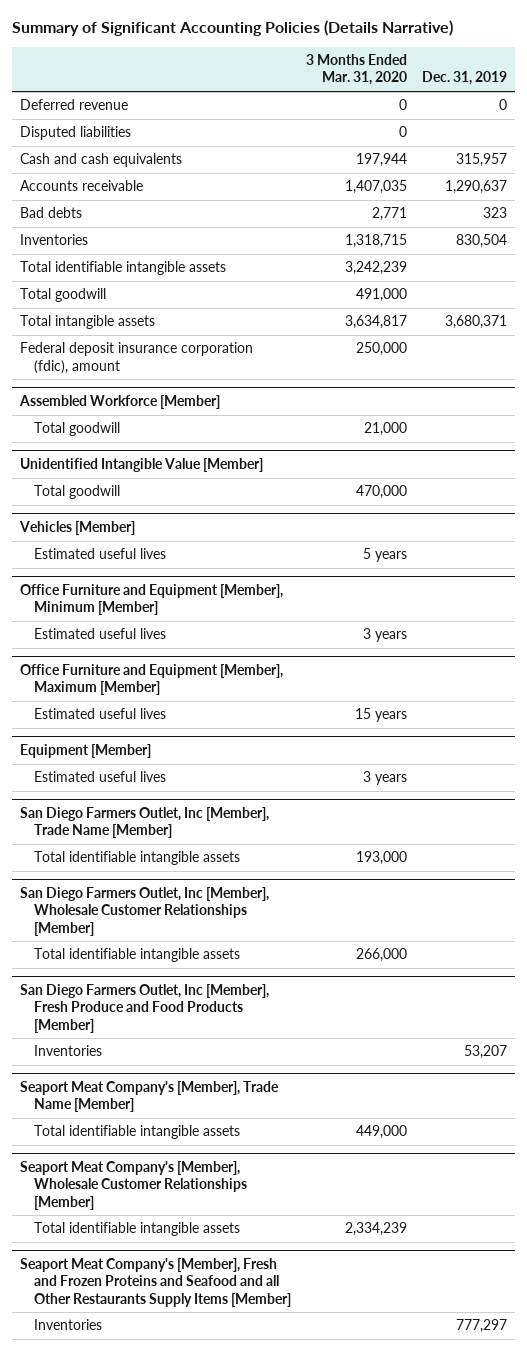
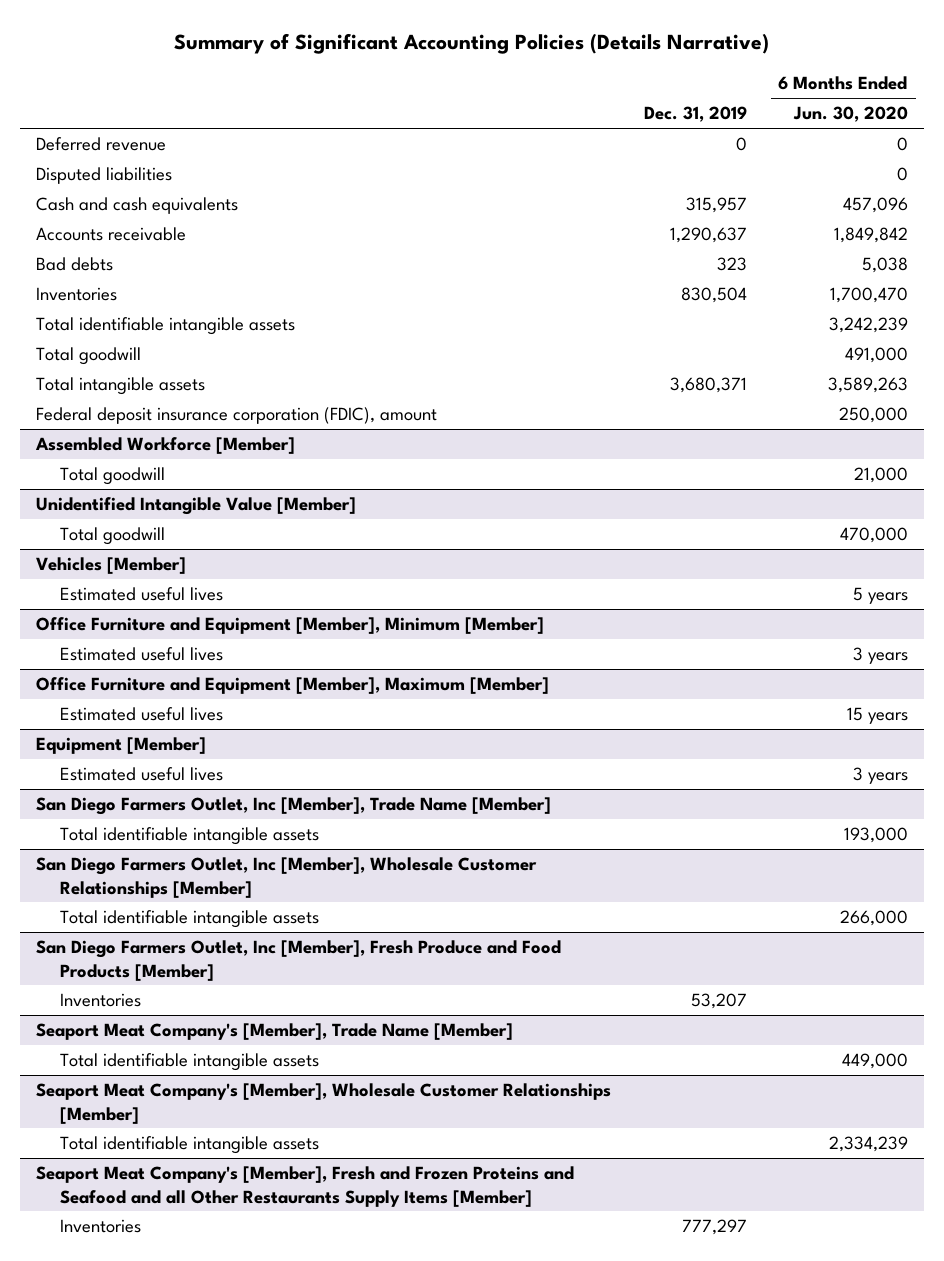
- | 3 Months Ended Mar. 31, 2020 | Dec. 31, 2019
+ | Dec. 31, 2019 | 6 Months Ended Jun. 30, 2020
- Federal deposit insurance corporation (fdic), amount | 250,000 |
+ Federal deposit insurance corporation (FDIC), amount | | 250,000

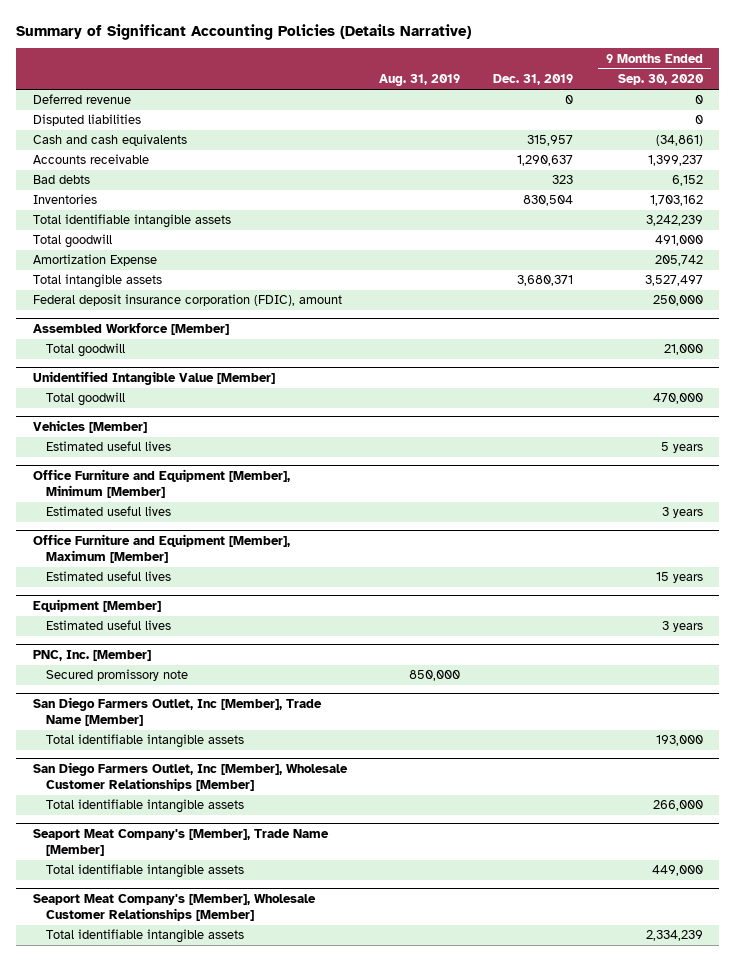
- | Dec. 31, 2019 | 6 Months Ended Jun. 30, 2020
+ | Aug. 31, 2019 | Dec. 31, 2019 | 9 Months Ended Sep. 30, 2020
+ Amortization Expense | | | 205,742
+ PNC, Inc. [Member]
+ Secured promissory note | 850,000 | |
- San Diego Farmers Outlet, Inc [Member], Fresh Produce and Food Products [Member]
- Inventories | 53,207 |
- Seaport Meat Company's [Member], Fresh and Frozen Proteins and Seafood and all Other Restaurants Supply Items [Member]
- Inventories | 777,297 |

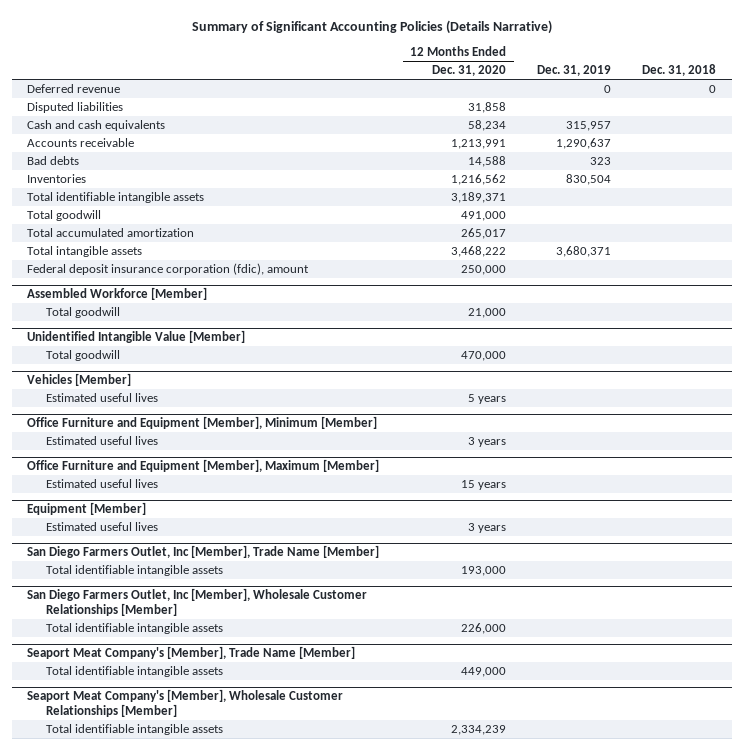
- | Aug. 31, 2019 | Dec. 31, 2019 | 9 Months Ended Sep. 30, 2020
+ | 12 Months Ended Dec. 31, 2020 | Dec. 31, 2019 | Dec. 31, 2018
- Amortization Expense | | | 205,742
+ Total accumulated amortization | 265,017 | |
- Federal deposit insurance corporation (FDIC), amount | | | 250,000
+ Federal deposit insurance corporation (fdic), amount | 250,000 | |
- PNC, Inc. [Member]
- Secured promissory note | 850,000 | |

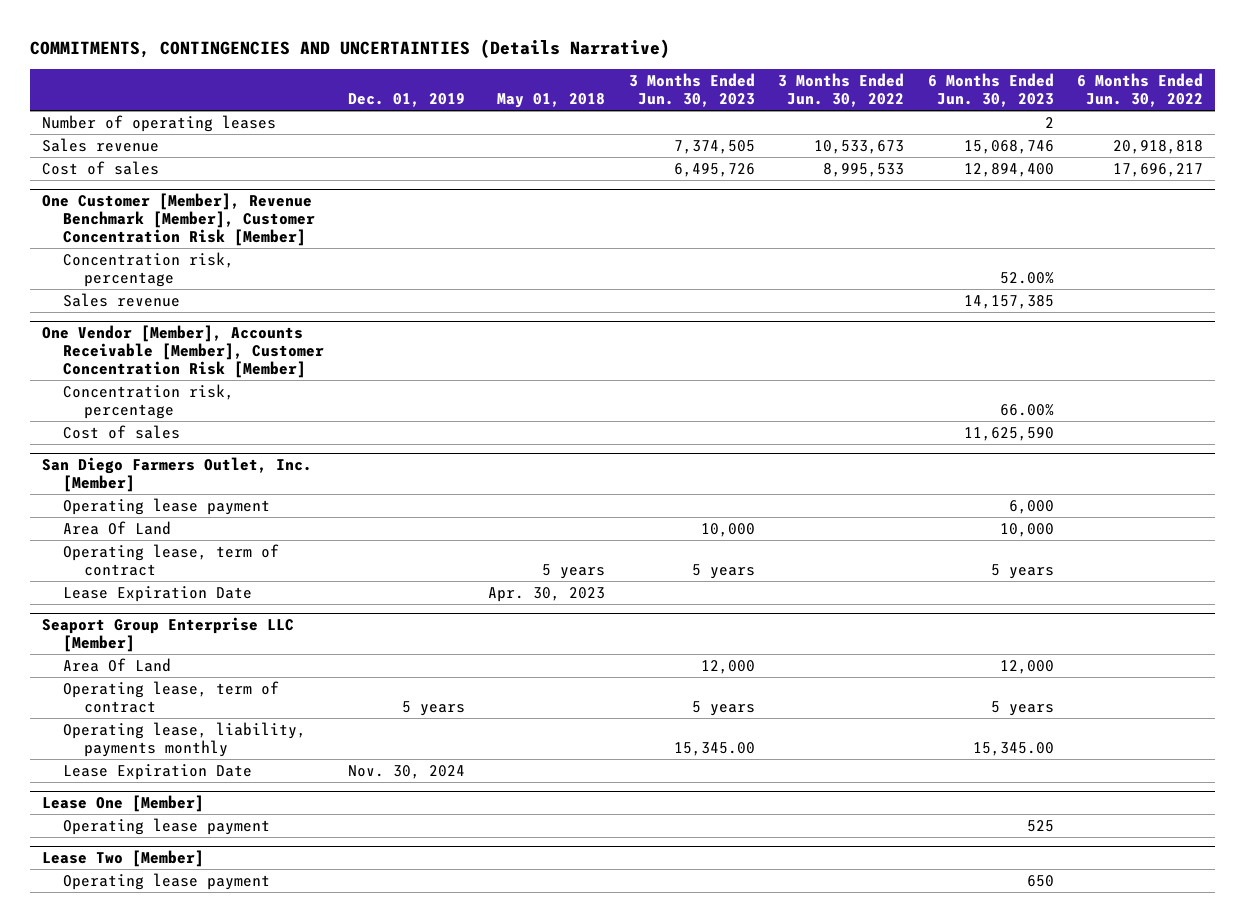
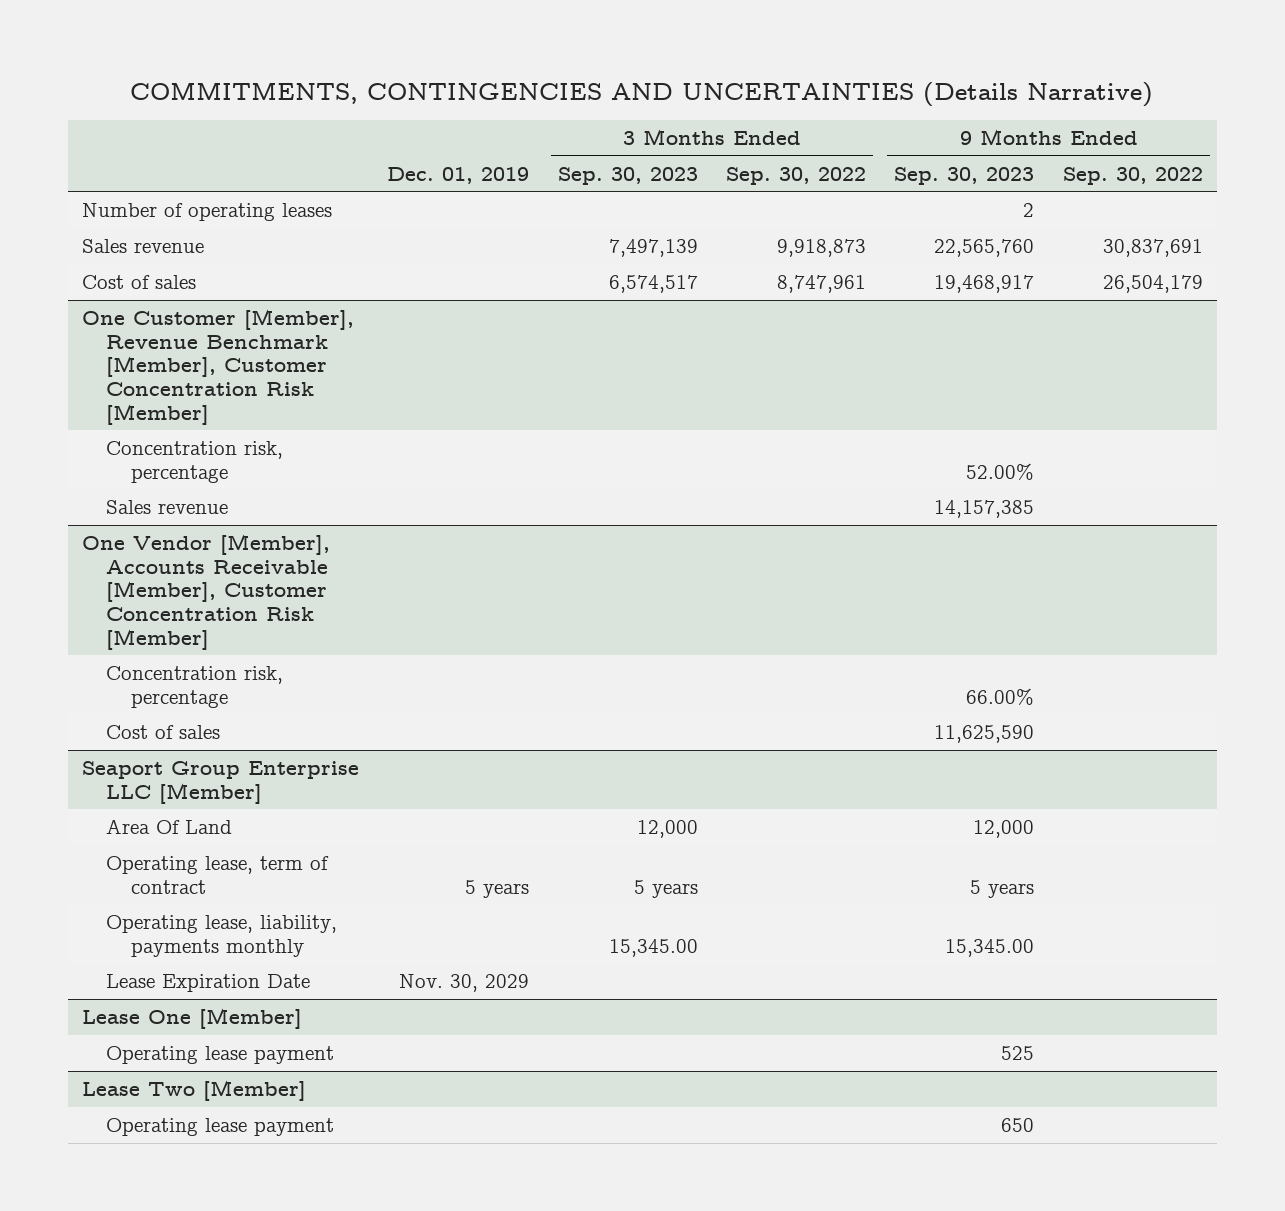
- | Dec. 01, 2019 | May 01, 2018 | 3 Months Ended Jun. 30, 2023 | 3 Months Ended Jun. 30, 2022 | 6 Months Ended Jun. 30, 2023 | 6 Months Ended Jun. 30, 2022
+ | Dec. 01, 2019 | 3 Months Ended Sep. 30, 2023 | 3 Months Ended Sep. 30, 2022 | 9 Months Ended Sep. 30, 2023 | 9 Months Ended Sep. 30, 2022
- San Diego Farmers Outlet, Inc. [Member]
- Operating lease payment | | | | | 6,000 |
- Area Of Land | | | 10,000 | | 10,000 |
- Operating lease, term of contract | | 5 years | 5 years | | 5 years |
- Lease Expiration Date | | Apr. 30, 2023 | | | |
@ Seaport Group Enterprise LLC [Member]
- Lease Expiration Date | Nov. 30, 2024 | | | | |
+ Lease Expiration Date | Nov. 30, 2029 | | | |

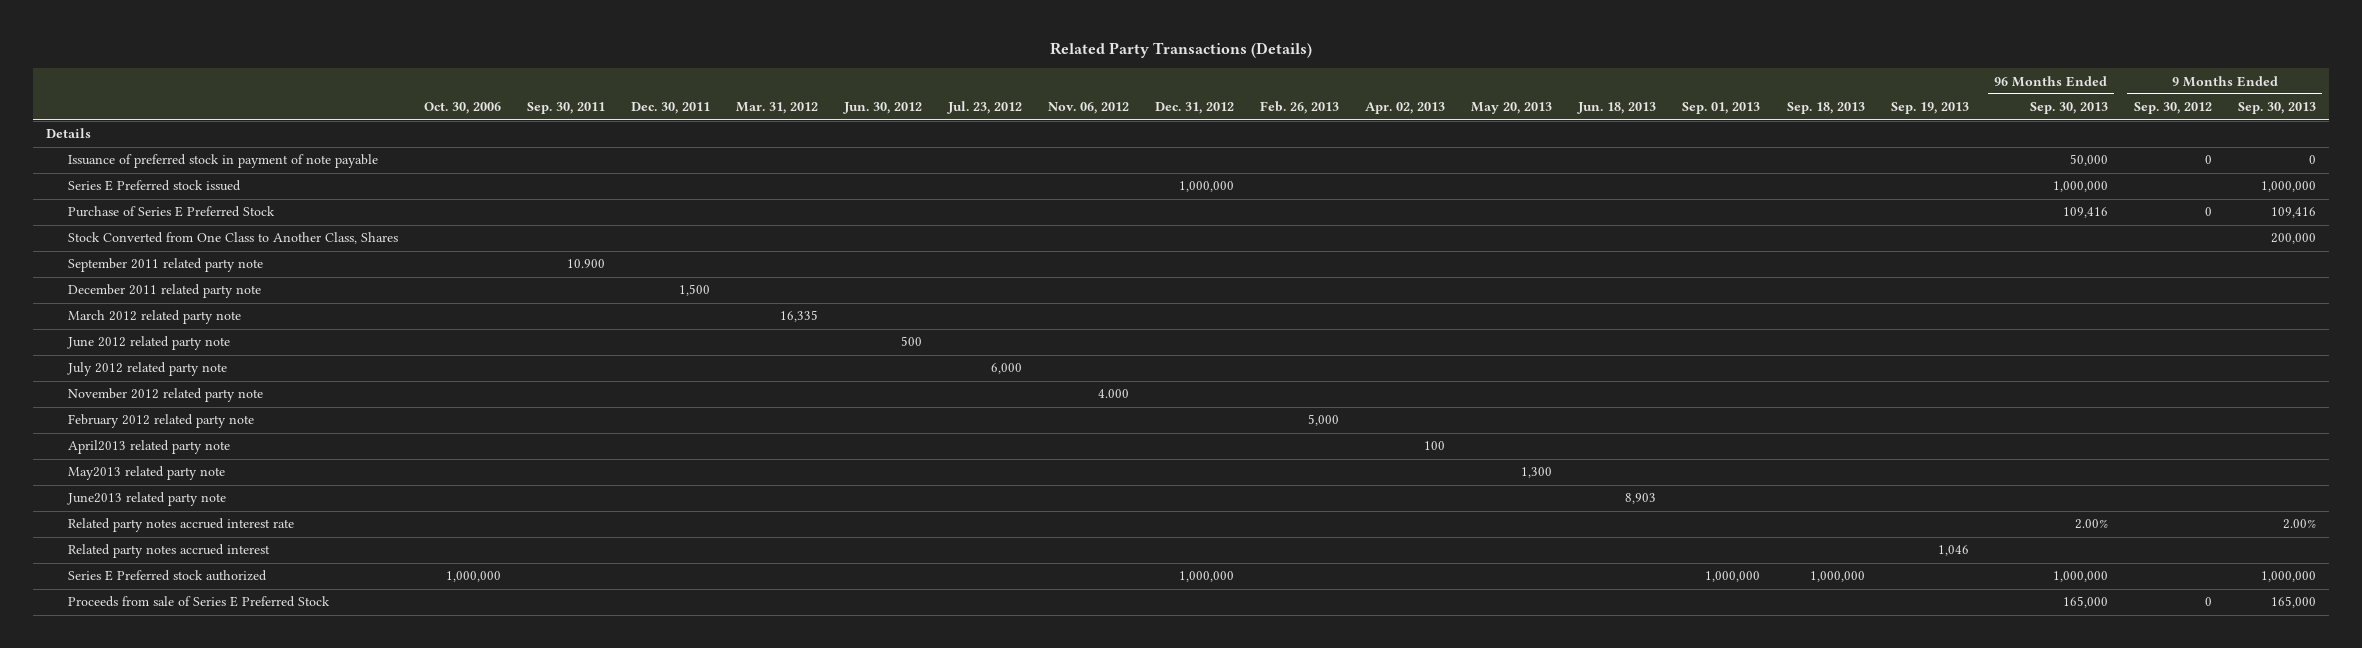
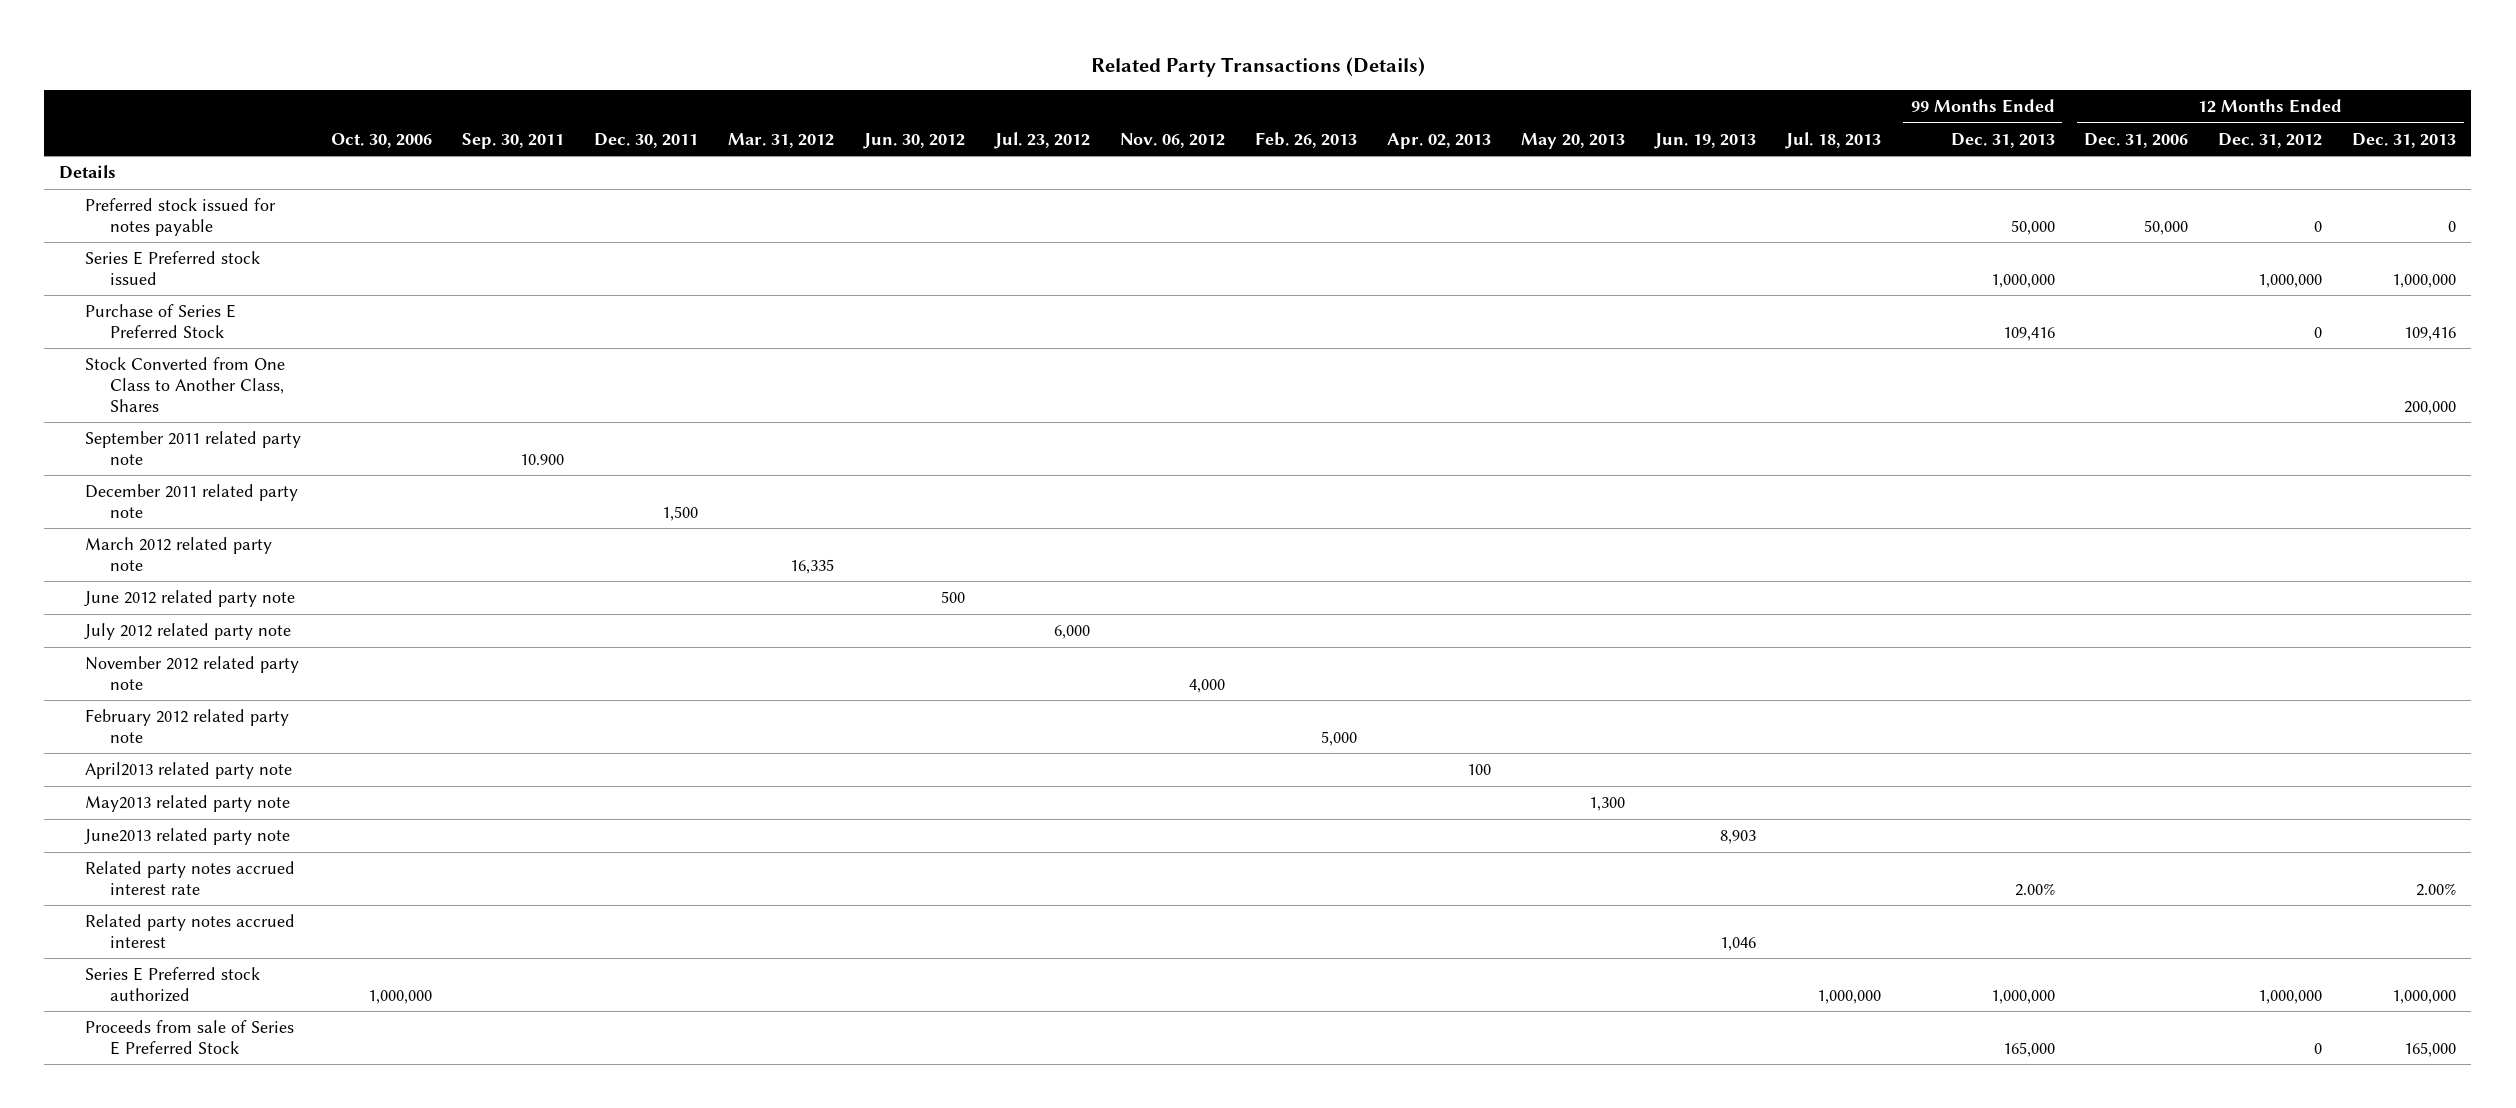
- | Oct. 30, 2006 | Sep. 30, 2011 | Dec. 30, 2011 | Mar. 31, 2012 | Jun. 30, 2012 | Jul. 23, 2012 | Nov. 06, 2012 | Dec. 31, 2012 | Feb. 26, 2013 | Apr. 02, 2013 | May 20, 2013 | Jun. 18, 2013 | Sep. 01, 2013 | Sep. 18, 2013 | Sep. 19, 2013 | 96 Months Ended Sep. 30, 2013 | 9 Months Ended Sep. 30, 2012 | 9 Months Ended Sep. 30, 2013
+ | Oct. 30, 2006 | Sep. 30, 2011 | Dec. 30, 2011 | Mar. 31, 2012 | Jun. 30, 2012 | Jul. 23, 2012 | Nov. 06, 2012 | Feb. 26, 2013 | Apr. 02, 2013 | May 20, 2013 | Jun. 19, 2013 | Jul. 18, 2013 | 99 Months Ended Dec. 31, 2013 | 12 Months Ended Dec. 31, 2006 | 12 Months Ended Dec. 31, 2012 | 12 Months Ended Dec. 31, 2013
- Issuance of preferred stock in payment of note payable | | | | | | | | | | | | | | | | 50,000 | 0 | 0
+ Preferred stock issued for notes payable | | | | | | | | | | | | | 50,000 | 50,000 | 0 | 0
- November 2012 related party note | | | | | | | 4.000 | | | | | | | | | | |
+ November 2012 related party note | | | | | | | 4,000 | | | | | | | | |

